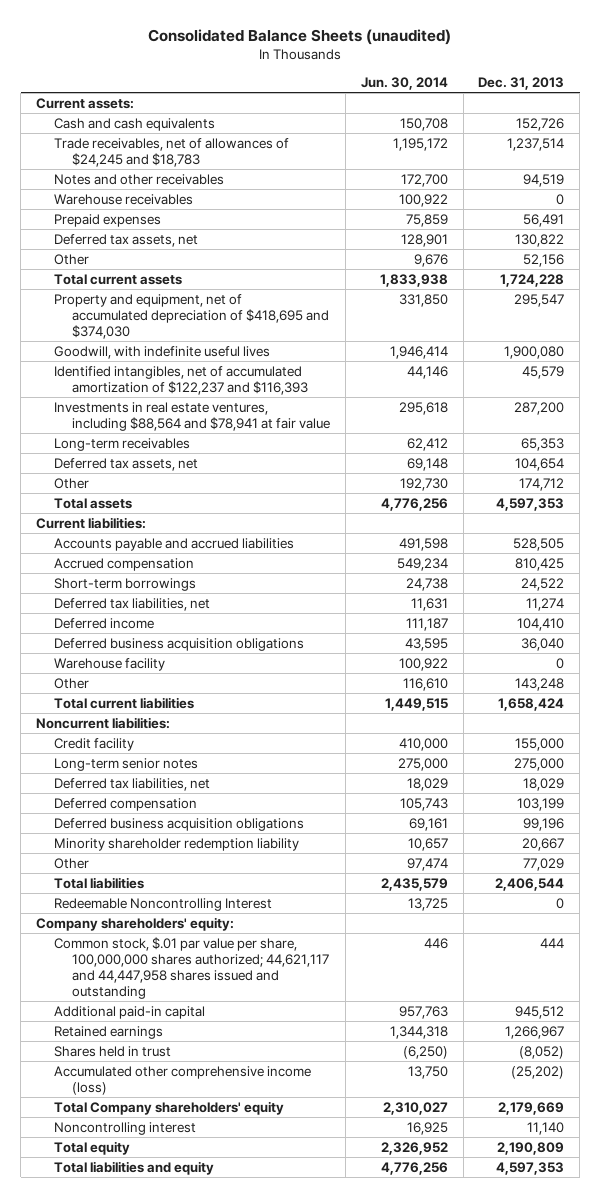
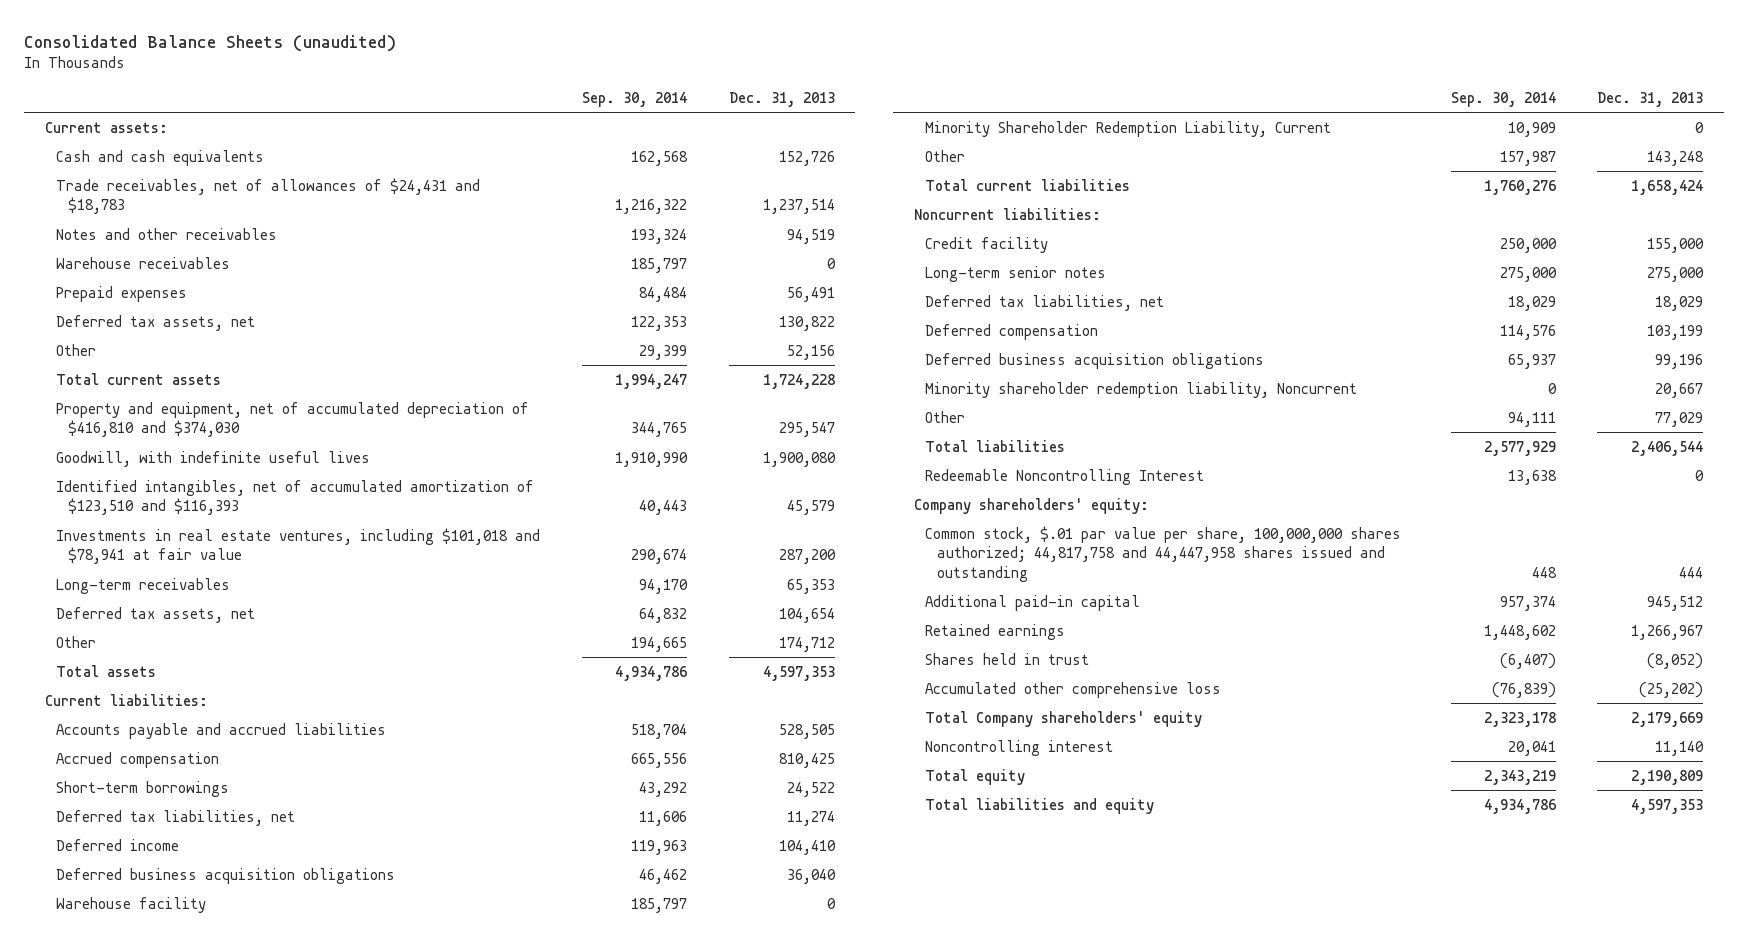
- | Jun. 30, 2014 | Dec. 31, 2013
+ | Sep. 30, 2014 | Dec. 31, 2013
- Trade receivables, net of allowances of $24,245 and $18,783 | 1,195,172 | 1,237,514
+ Trade receivables, net of allowances of $24,431 and $18,783 | 1,216,322 | 1,237,514
- Property and equipment, net of accumulated depreciation of $418,695 and $374,030 | 331,850 | 295,547
+ Property and equipment, net of accumulated depreciation of $416,810 and $374,030 | 344,765 | 295,547
- Identified intangibles, net of accumulated amortization of $122,237 and $116,393 | 44,146 | 45,579
- Investments in real estate ventures, including $88,564 and $78,941 at fair value | 295,618 | 287,200
+ Identified intangibles, net of accumulated amortization of $123,510 and $116,393 | 40,443 | 45,579
+ Investments in real estate ventures, including $101,018 and $78,941 at fair value | 290,674 | 287,200
+ Minority Shareholder Redemption Liability, Current | 10,909 | 0
- Minority shareholder redemption liability | 10,657 | 20,667
+ Minority shareholder redemption liability, Noncurrent | 0 | 20,667
- Common stock, $.01 par value per share, 100,000,000 shares authorized; 44,621,117 and 44,447,958 shares issued and outstanding | 446 | 444
+ Common stock, $.01 par value per share, 100,000,000 shares authorized; 44,817,758 and 44,447,958 shares issued and outstanding | 448 | 444
- Accumulated other comprehensive income (loss) | 13,750 | (25,202)
+ Accumulated other comprehensive loss | (76,839) | (25,202)

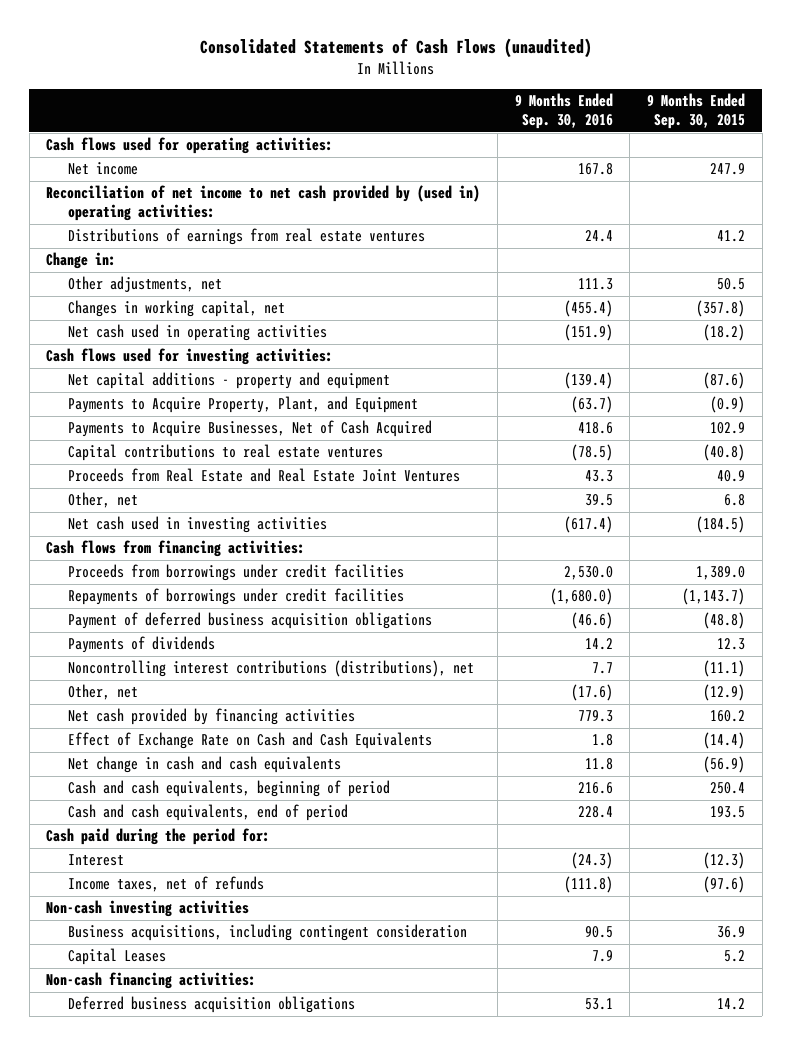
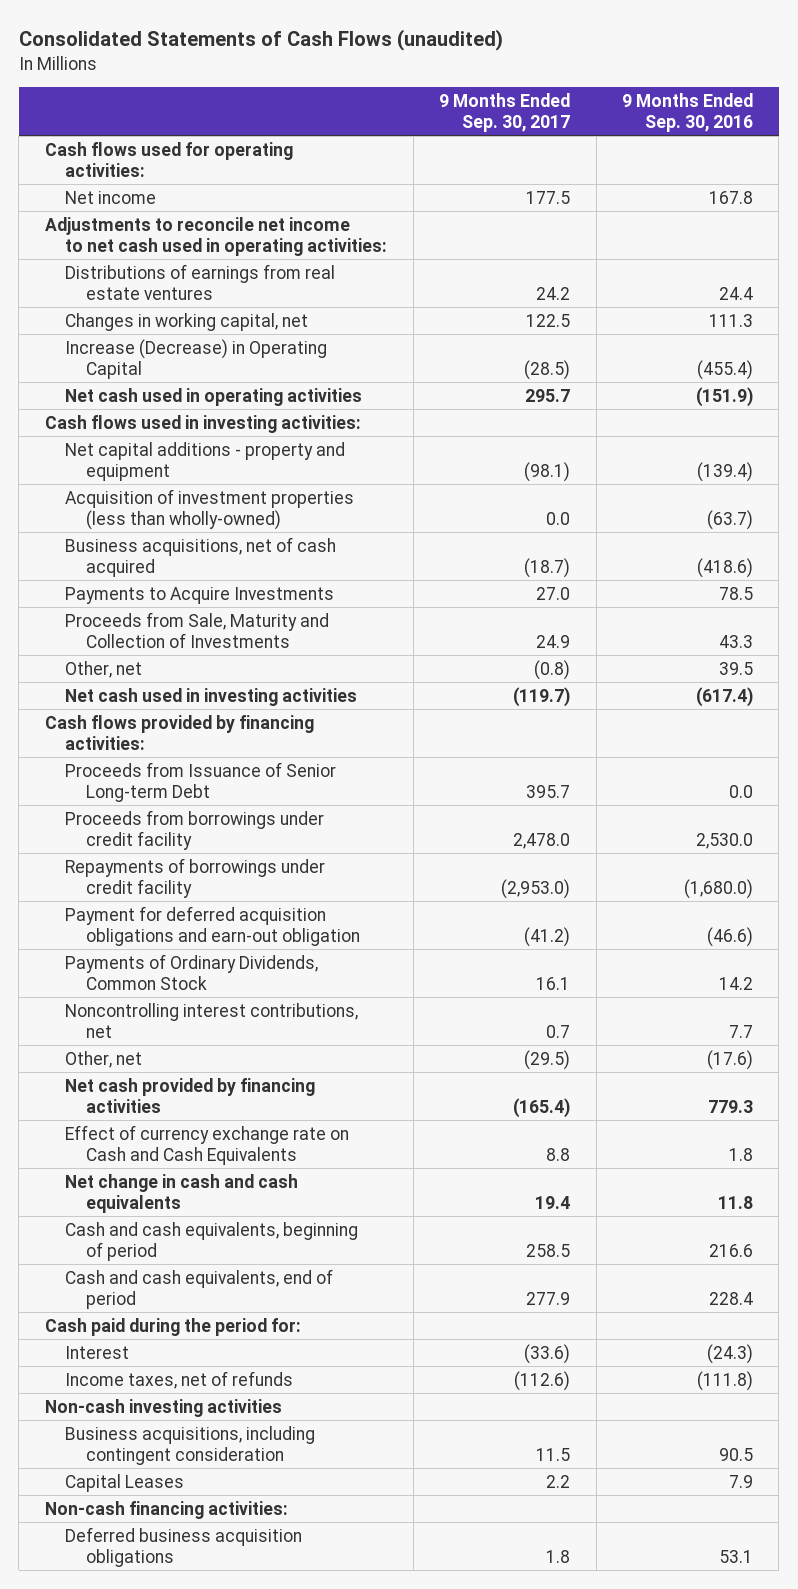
- | 9 Months Ended Sep. 30, 2016 | 9 Months Ended Sep. 30, 2015
+ | 9 Months Ended Sep. 30, 2017 | 9 Months Ended Sep. 30, 2016
- Reconciliation of net income to net cash provided by (used in) operating activities:
+ Adjustments to reconcile net income to net cash used in operating activities:
- Change in:
- Other adjustments, net | 111.3 | 50.5
- Changes in working capital, net | (455.4) | (357.8)
+ Changes in working capital, net | 122.5 | 111.3
+ Increase (Decrease) in Operating Capital | (28.5) | (455.4)
- Cash flows used for investing activities:
+ Cash flows used in investing activities:
- Payments to Acquire Property, Plant, and Equipment | (63.7) | (0.9)
- Payments to Acquire Businesses, Net of Cash Acquired | 418.6 | 102.9
- Capital contributions to real estate ventures | (78.5) | (40.8)
- Proceeds from Real Estate and Real Estate Joint Ventures | 43.3 | 40.9
+ Acquisition of investment properties (less than wholly-owned) | 0.0 | (63.7)
+ Business acquisitions, net of cash acquired | (18.7) | (418.6)
+ Payments to Acquire Investments | 27.0 | 78.5
+ Proceeds from Sale, Maturity and Collection of Investments | 24.9 | 43.3
- Cash flows from financing activities:
- Proceeds from borrowings under credit facilities | 2,530.0 | 1,389.0
- Repayments of borrowings under credit facilities | (1,680.0) | (1,143.7)
- Payment of deferred business acquisition obligations | (46.6) | (48.8)
- Payments of dividends | 14.2 | 12.3
- Noncontrolling interest contributions (distributions), net | 7.7 | (11.1)
+ Cash flows provided by financing activities:
+ Proceeds from Issuance of Senior Long-term Debt | 395.7 | 0.0
+ Proceeds from borrowings under credit facility | 2,478.0 | 2,530.0
+ Repayments of borrowings under credit facility | (2,953.0) | (1,680.0)
+ Payment for deferred acquisition obligations and earn-out obligation | (41.2) | (46.6)
+ Payments of Ordinary Dividends, Common Stock | 16.1 | 14.2
+ Noncontrolling interest contributions, net | 0.7 | 7.7
- Effect of Exchange Rate on Cash and Cash Equivalents | 1.8 | (14.4)
+ Effect of currency exchange rate on Cash and Cash Equivalents | 8.8 | 1.8

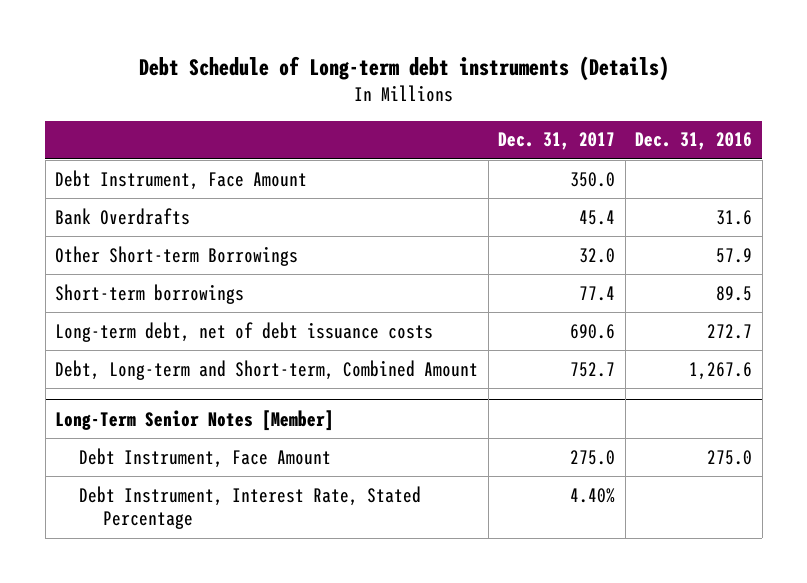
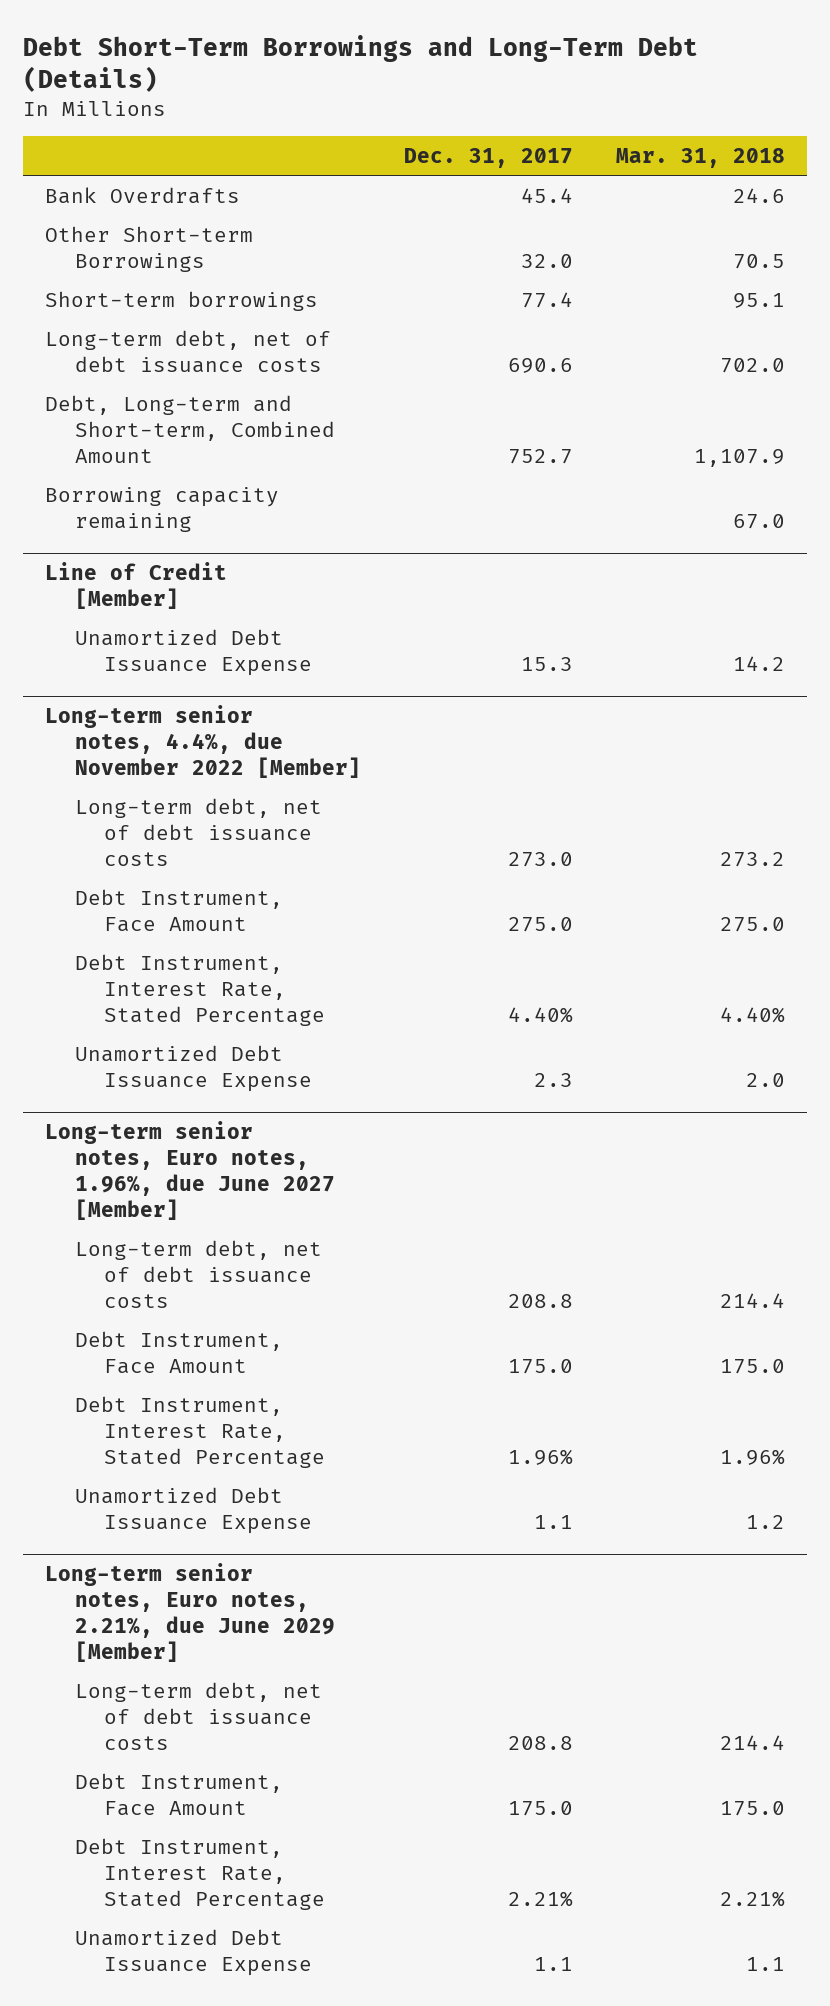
- Debt Schedule of Long-term debt instruments (Details)
+ Debt Short-Term Borrowings and Long-Term Debt (Details)
- | Dec. 31, 2017 | Dec. 31, 2016
+ | Dec. 31, 2017 | Mar. 31, 2018
- Debt Instrument, Face Amount | 350.0 |
- Long-Term Senior Notes [Member]
+ Borrowing capacity remaining | | 67.0
+ Line of Credit [Member]
+ Unamortized Debt Issuance Expense | 15.3 | 14.2
+ Long-term senior notes, 4.4%, due November 2022 [Member]
+ Long-term debt, net of debt issuance costs | 273.0 | 273.2
+ Unamortized Debt Issuance Expense | 2.3 | 2.0
+ Long-term senior notes, Euro notes, 1.96%, due June 2027 [Member]
+ Long-term debt, net of debt issuance costs | 208.8 | 214.4
+ Debt Instrument, Face Amount | 175.0 | 175.0
+ Debt Instrument, Interest Rate, Stated Percentage | 1.96% | 1.96%
+ Unamortized Debt Issuance Expense | 1.1 | 1.2
+ Long-term senior notes, Euro notes, 2.21%, due June 2029 [Member]
+ Long-term debt, net of debt issuance costs | 208.8 | 214.4
+ Debt Instrument, Face Amount | 175.0 | 175.0
+ Debt Instrument, Interest Rate, Stated Percentage | 2.21% | 2.21%
+ Unamortized Debt Issuance Expense | 1.1 | 1.1

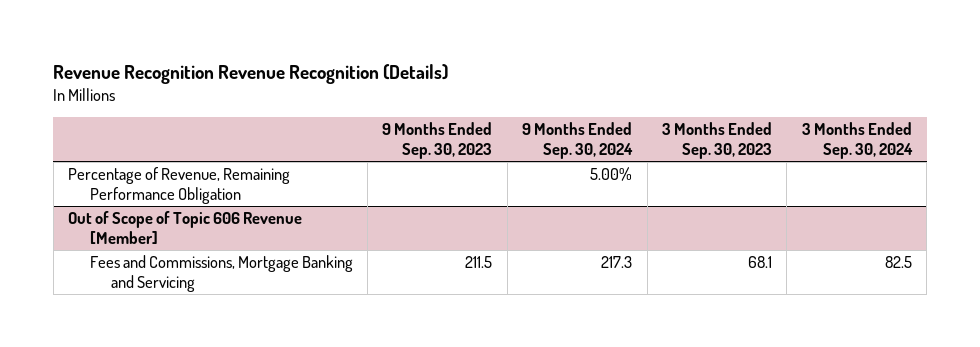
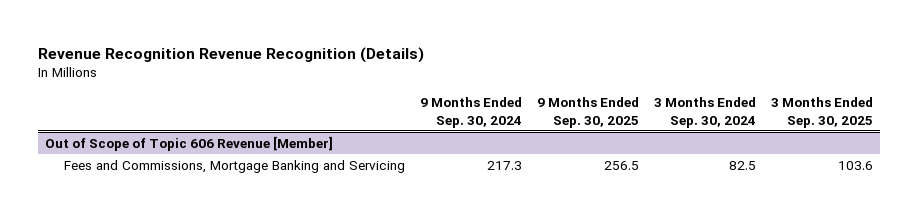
- | 9 Months Ended Sep. 30, 2023 | 9 Months Ended Sep. 30, 2024 | 3 Months Ended Sep. 30, 2023 | 3 Months Ended Sep. 30, 2024
+ | 9 Months Ended Sep. 30, 2024 | 9 Months Ended Sep. 30, 2025 | 3 Months Ended Sep. 30, 2024 | 3 Months Ended Sep. 30, 2025
- Percentage of Revenue, Remaining Performance Obligation | | 5.00% | |

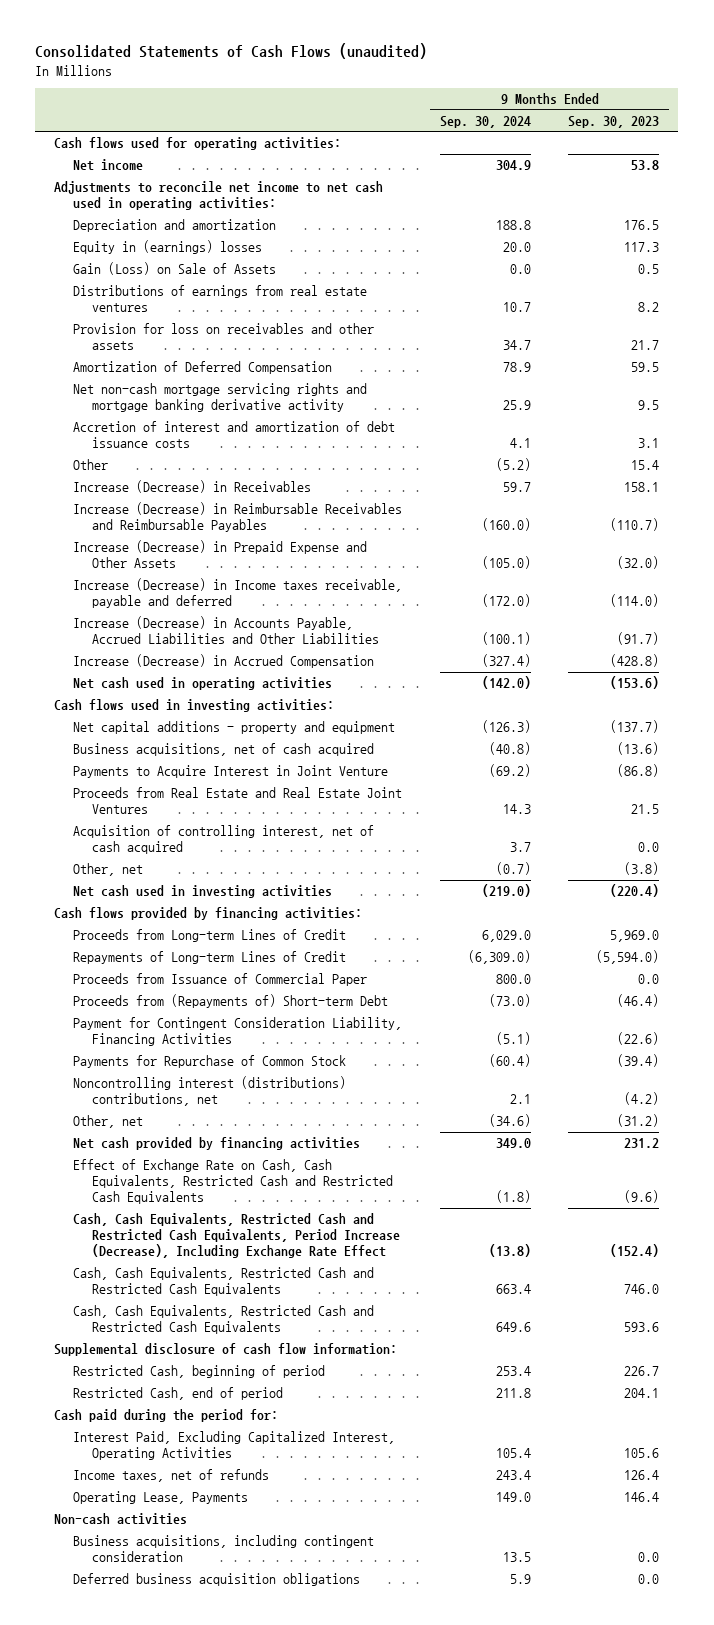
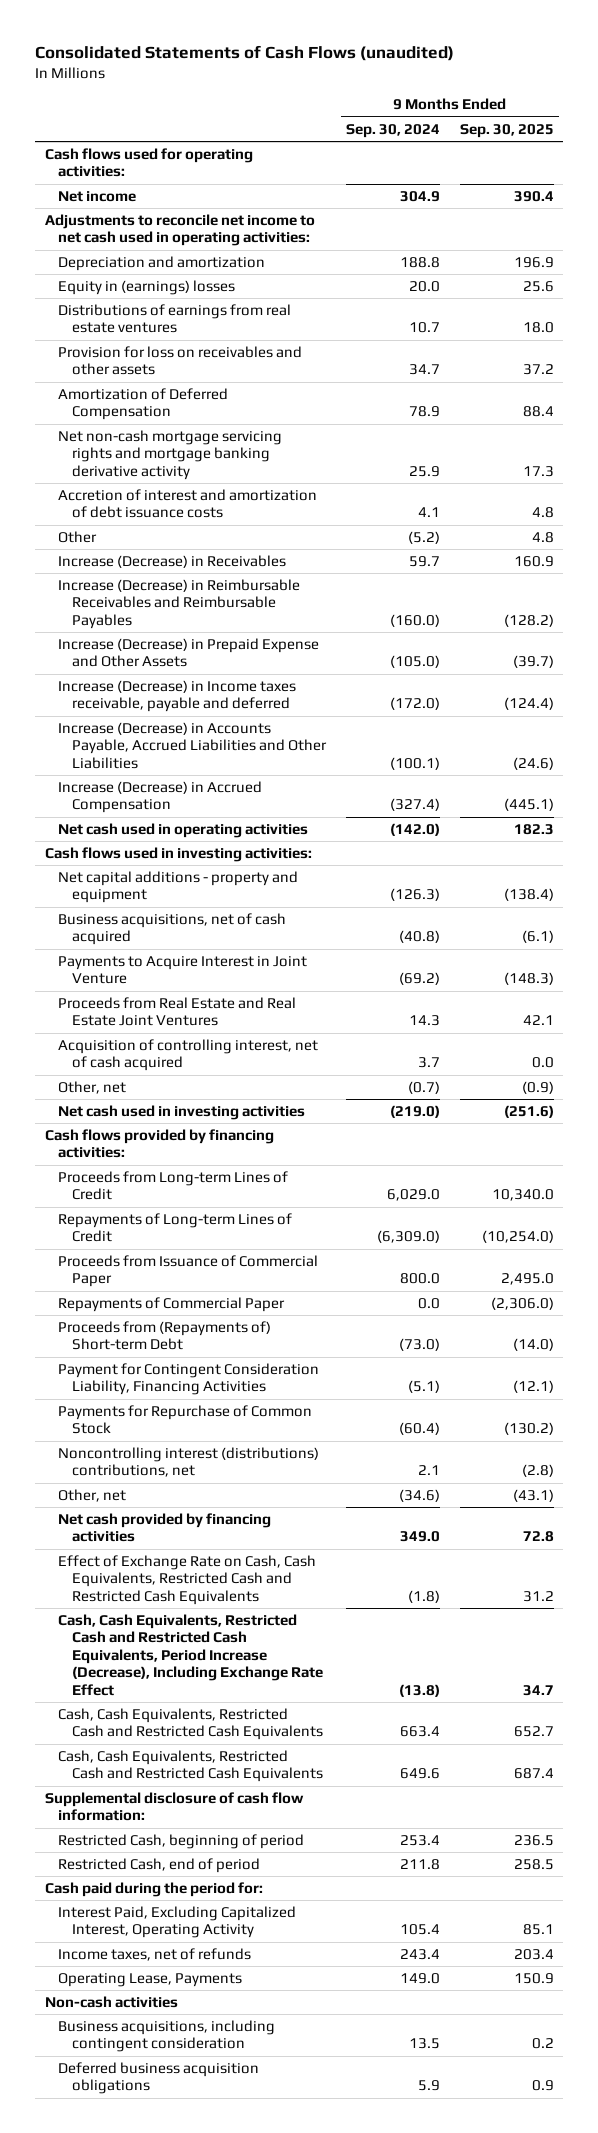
- | 9 Months Ended Sep. 30, 2024 | 9 Months Ended Sep. 30, 2023
+ | 9 Months Ended Sep. 30, 2024 | 9 Months Ended Sep. 30, 2025
- Gain (Loss) on Sale of Assets | 0.0 | 0.5
+ Repayments of Commercial Paper | 0.0 | (2,306.0)
- Interest Paid, Excluding Capitalized Interest, Operating Activities | 105.4 | 105.6
+ Interest Paid, Excluding Capitalized Interest, Operating Activity | 105.4 | 85.1

